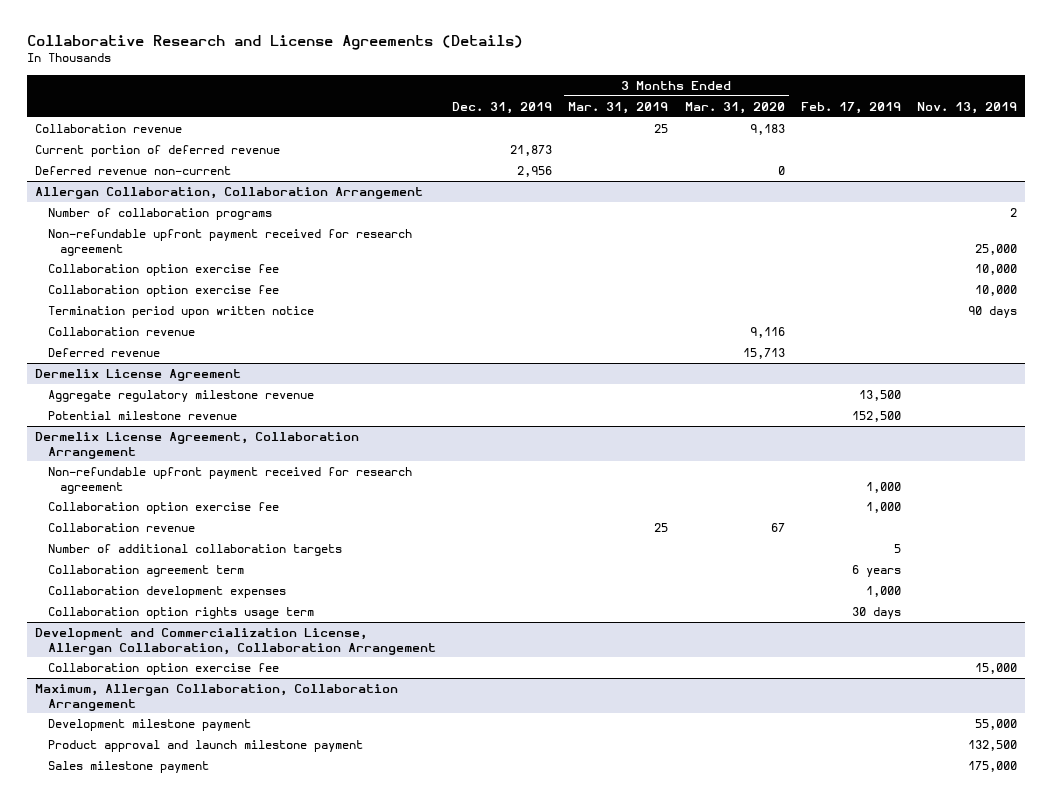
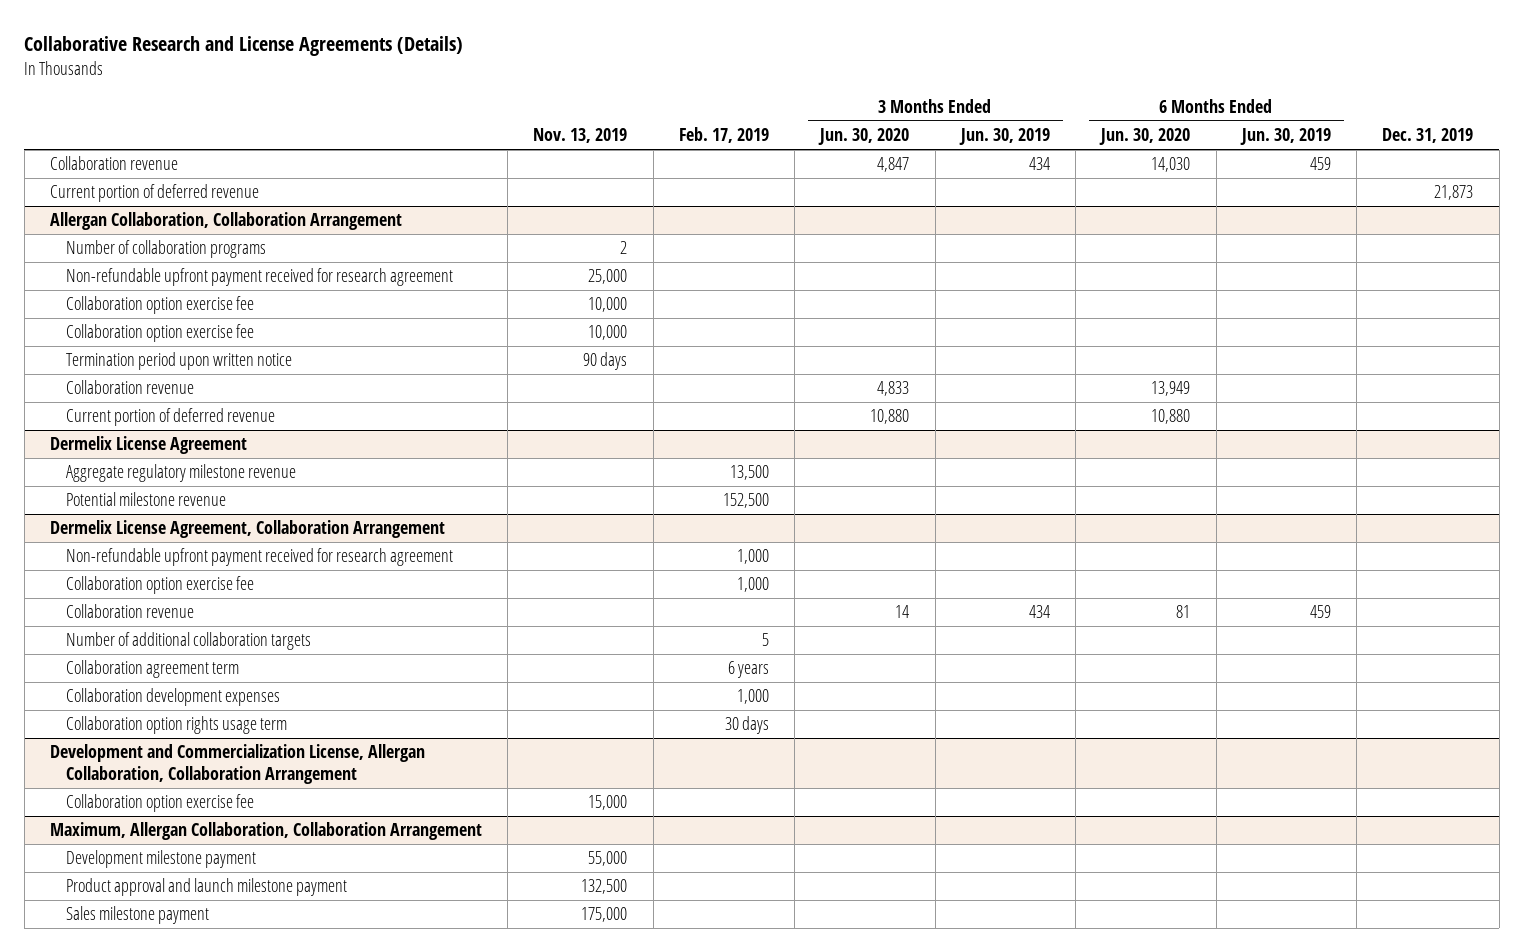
- | Dec. 31, 2019 | 3 Months Ended Mar. 31, 2019 | 3 Months Ended Mar. 31, 2020 | Feb. 17, 2019 | Nov. 13, 2019
+ | Nov. 13, 2019 | Feb. 17, 2019 | 3 Months Ended Jun. 30, 2020 | 3 Months Ended Jun. 30, 2019 | 6 Months Ended Jun. 30, 2020 | 6 Months Ended Jun. 30, 2019 | Dec. 31, 2019
- Deferred revenue non-current | 2,956 | | 0 | |
@ Allergan Collaboration, Collaboration Arrangement
- Deferred revenue | | | 15,713 | |
+ Current portion of deferred revenue | | | 10,880 | | 10,880 | |

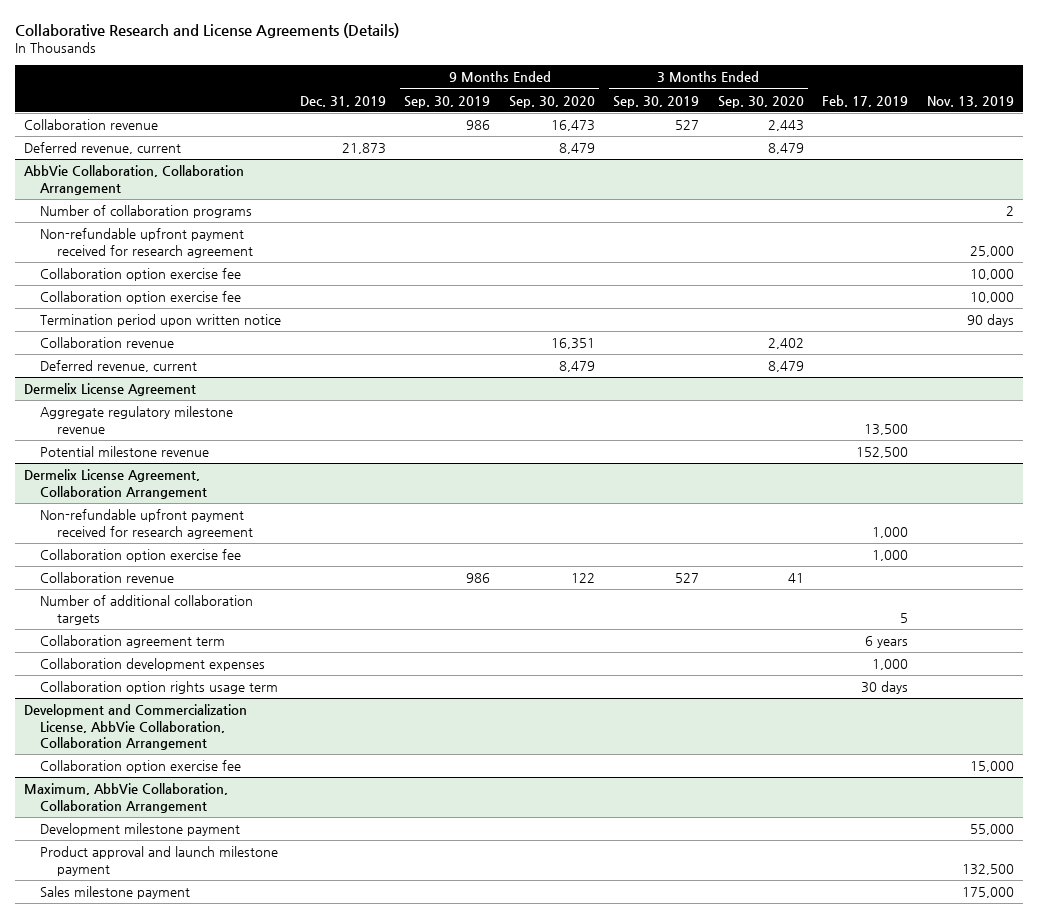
- | Nov. 13, 2019 | Feb. 17, 2019 | 3 Months Ended Jun. 30, 2020 | 3 Months Ended Jun. 30, 2019 | 6 Months Ended Jun. 30, 2020 | 6 Months Ended Jun. 30, 2019 | Dec. 31, 2019
+ | Dec. 31, 2019 | 9 Months Ended Sep. 30, 2019 | 9 Months Ended Sep. 30, 2020 | 3 Months Ended Sep. 30, 2019 | 3 Months Ended Sep. 30, 2020 | Feb. 17, 2019 | Nov. 13, 2019
- Current portion of deferred revenue | | | | | | | 21,873
- Allergan Collaboration, Collaboration Arrangement
+ Deferred revenue, current | 21,873 | | 8,479 | | 8,479 | |
+ AbbVie Collaboration, Collaboration Arrangement
- Current portion of deferred revenue | | | 10,880 | | 10,880 | |
+ Deferred revenue, current | | | 8,479 | | 8,479 | |
- Development and Commercialization License, Allergan Collaboration, Collaboration Arrangement
+ Development and Commercialization License, AbbVie Collaboration, Collaboration Arrangement
- Maximum, Allergan Collaboration, Collaboration Arrangement
+ Maximum, AbbVie Collaboration, Collaboration Arrangement

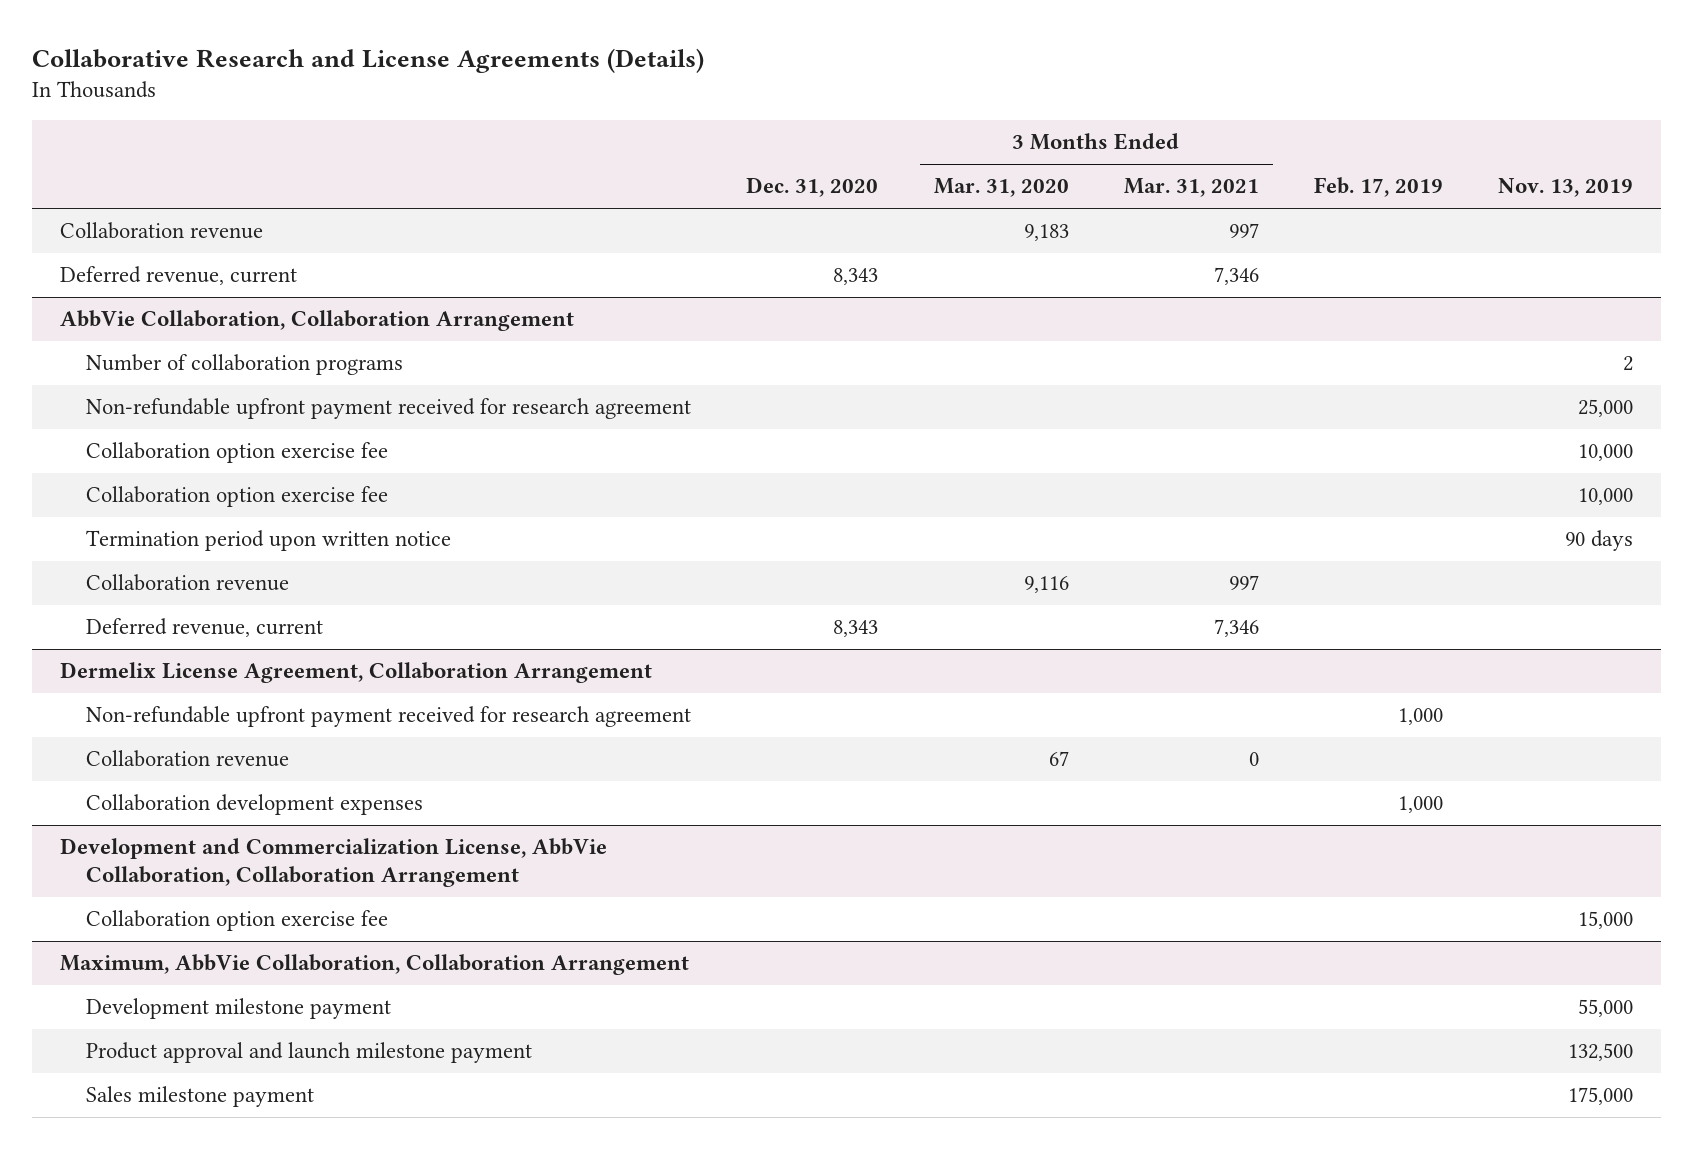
- | Dec. 31, 2019 | 9 Months Ended Sep. 30, 2019 | 9 Months Ended Sep. 30, 2020 | 3 Months Ended Sep. 30, 2019 | 3 Months Ended Sep. 30, 2020 | Feb. 17, 2019 | Nov. 13, 2019
+ | Dec. 31, 2020 | 3 Months Ended Mar. 31, 2020 | 3 Months Ended Mar. 31, 2021 | Feb. 17, 2019 | Nov. 13, 2019
- Dermelix License Agreement
- Aggregate regulatory milestone revenue | | | | | | 13,500 |
- Potential milestone revenue | | | | | | 152,500 |
@ Dermelix License Agreement, Collaboration Arrangement
- Collaboration option exercise fee | | | | | | 1,000 |
- Number of additional collaboration targets | | | | | | 5 |
- Collaboration agreement term | | | | | | 6 years |
- Collaboration option rights usage term | | | | | | 30 days |

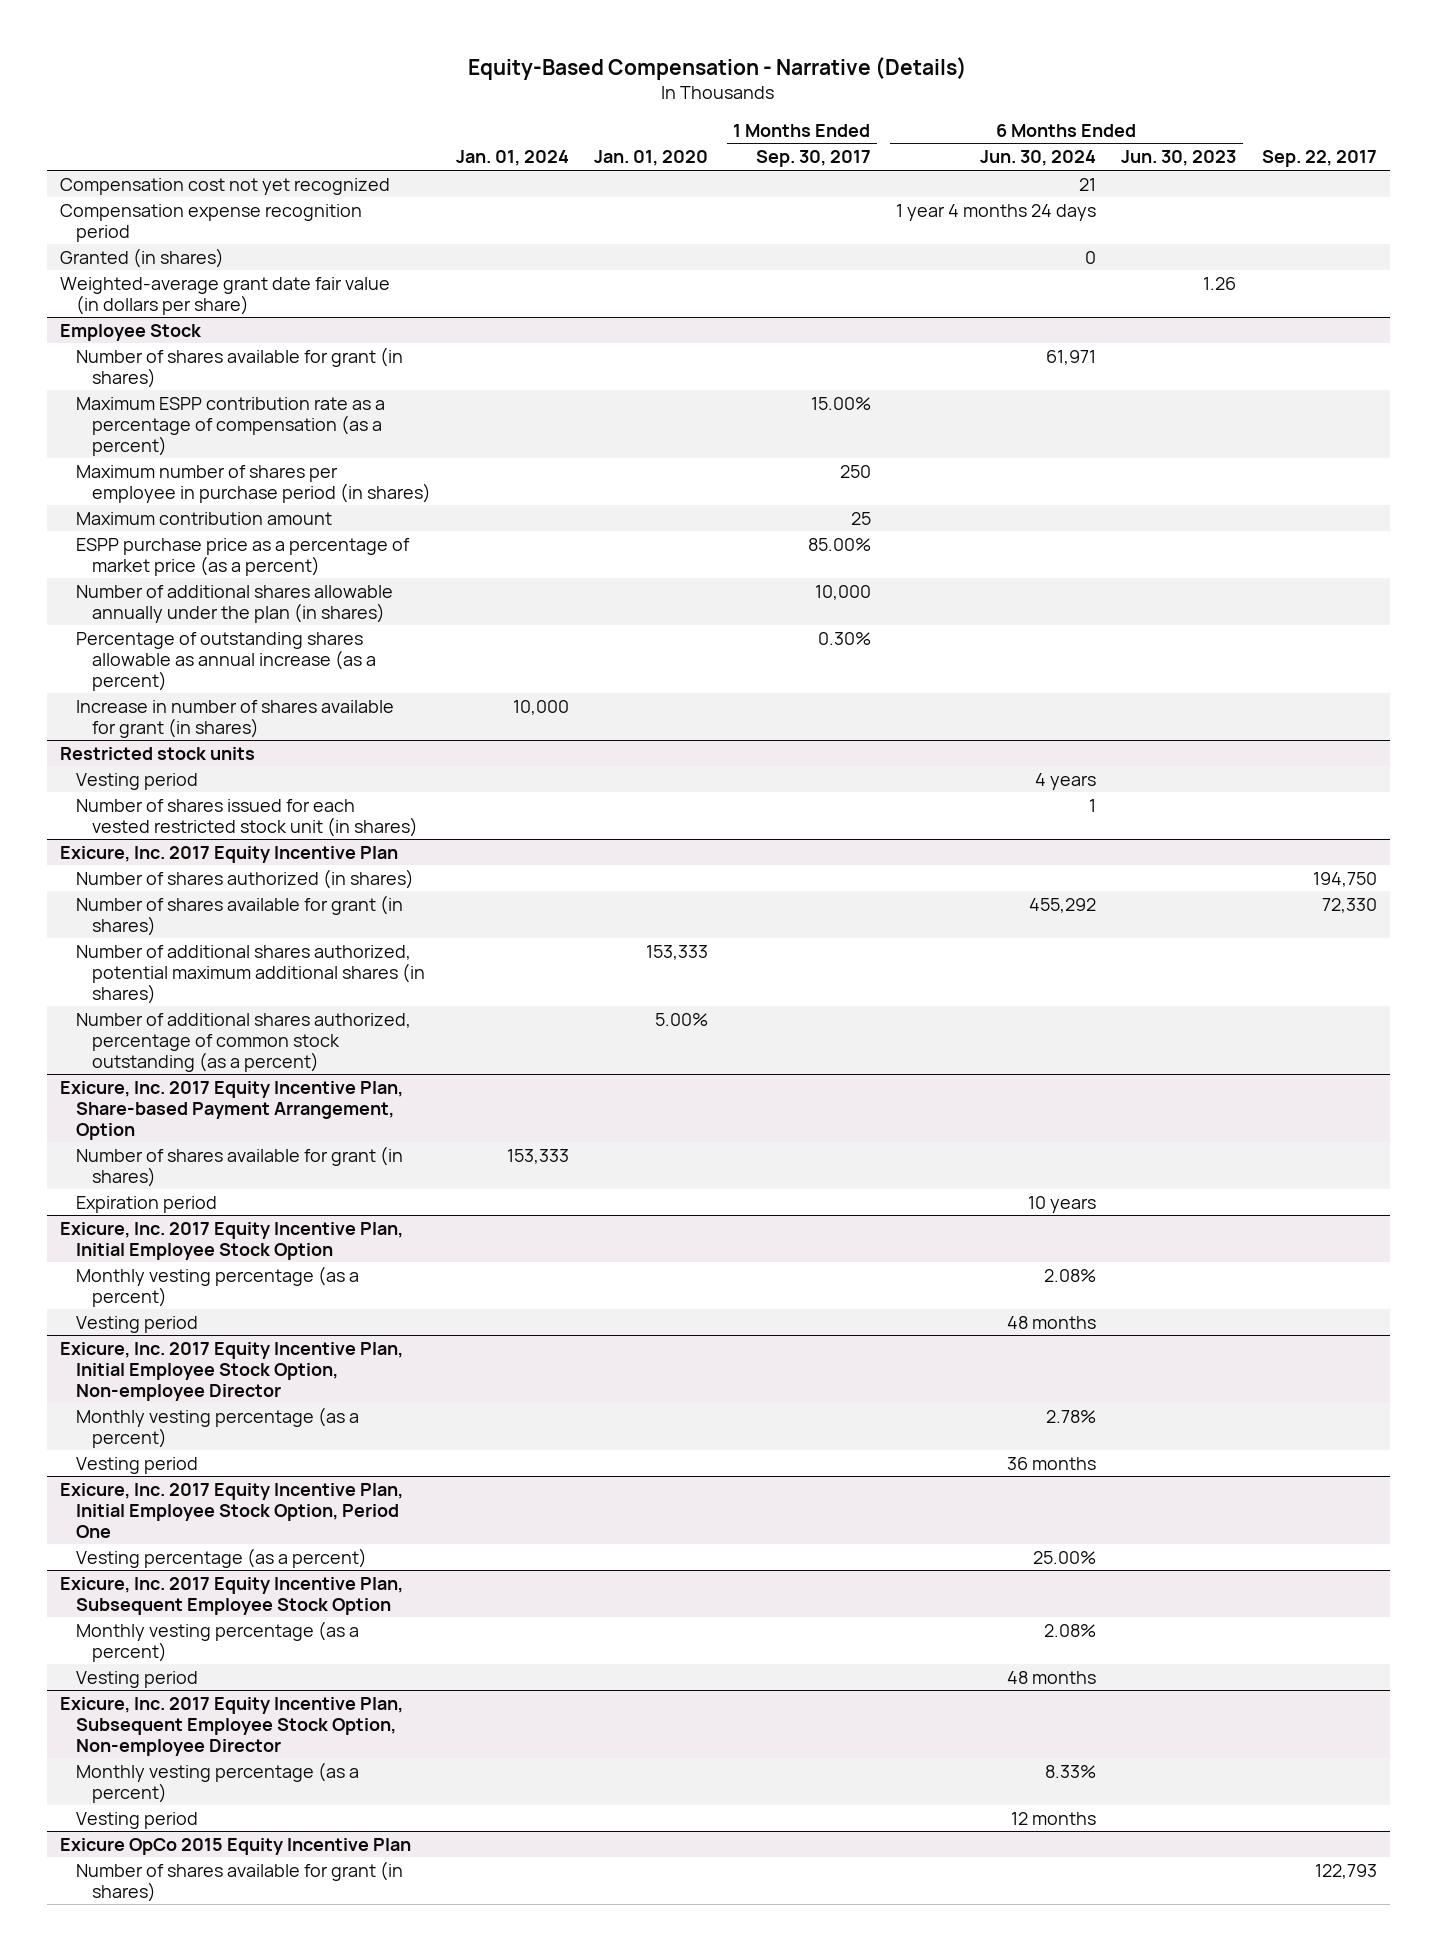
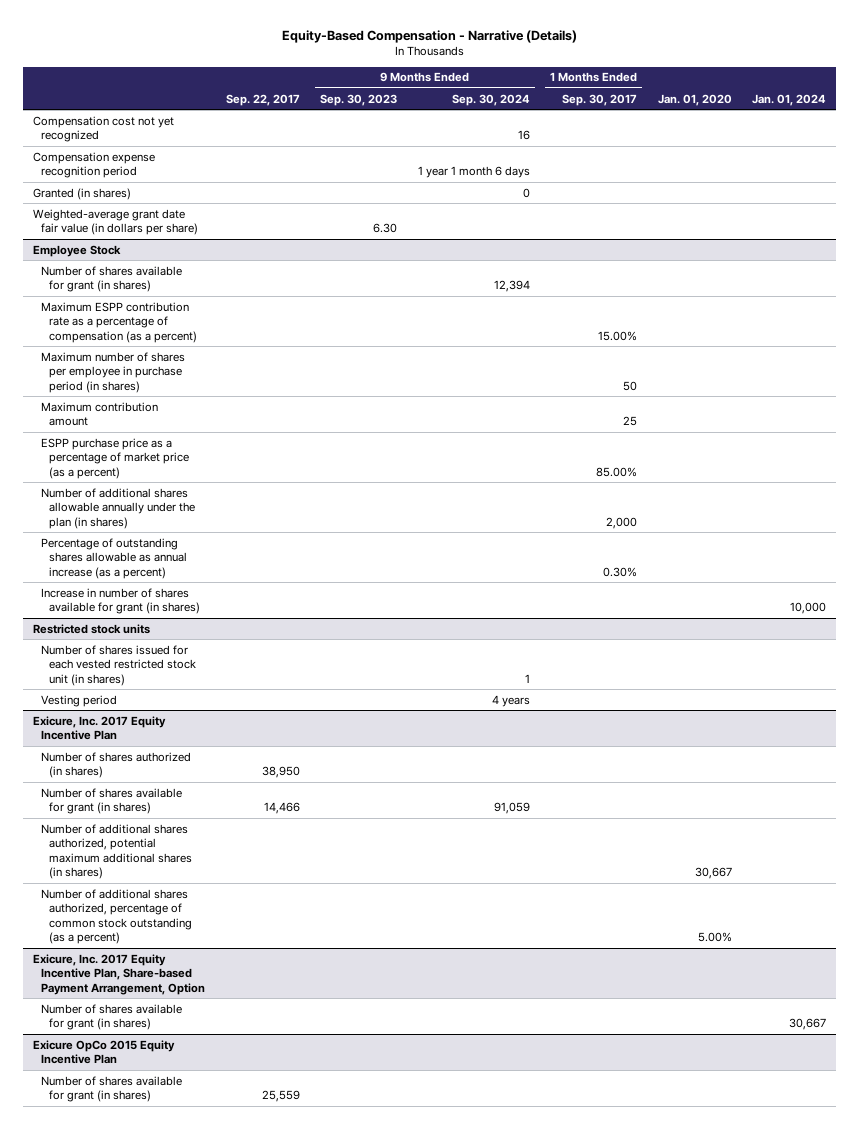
- | Jan. 01, 2024 | Jan. 01, 2020 | 1 Months Ended Sep. 30, 2017 | 6 Months Ended Jun. 30, 2024 | 6 Months Ended Jun. 30, 2023 | Sep. 22, 2017
+ | Sep. 22, 2017 | 9 Months Ended Sep. 30, 2023 | 9 Months Ended Sep. 30, 2024 | 1 Months Ended Sep. 30, 2017 | Jan. 01, 2020 | Jan. 01, 2024
@ Employee Stock
- Maximum number of shares per employee in purchase period (in shares) | | | 250 | | |
+ Maximum number of shares per employee in purchase period (in shares) | | | | 50 | |
- Number of additional shares allowable annually under the plan (in shares) | | | 10,000 | | |
+ Number of additional shares allowable annually under the plan (in shares) | | | | 2,000 | |
@ Restricted stock units
moved down: Vesting period | | | 4 years | | |
@ Exicure, Inc. 2017 Equity Incentive Plan
- Number of shares authorized (in shares) | | | | | | 194,750
- Number of shares available for grant (in shares) | | | | 455,292 | | 72,330
- Number of additional shares authorized, potential maximum additional shares (in shares) | | 153,333 | | | |
+ Number of shares authorized (in shares) | 38,950 | | | | |
+ Number of shares available for grant (in shares) | 14,466 | | 91,059 | | |
+ Number of additional shares authorized, potential maximum additional shares (in shares) | | | | | 30,667 |
@ Exicure, Inc. 2017 Equity Incentive Plan, Share-based Payment Arrangement, Option
- Number of shares available for grant (in shares) | 153,333 | | | | |
- Expiration period | | | | 10 years | |
- Exicure, Inc. 2017 Equity Incentive Plan, Initial Employee Stock Option
- Monthly vesting percentage (as a percent) | | | | 2.08% | |
- Vesting period | | | | 48 months | |
- Exicure, Inc. 2017 Equity Incentive Plan, Initial Employee Stock Option, Non-employee Director
- Monthly vesting percentage (as a percent) | | | | 2.78% | |
- Vesting period | | | | 36 months | |
- Exicure, Inc. 2017 Equity Incentive Plan, Initial Employee Stock Option, Period One
- Vesting percentage (as a percent) | | | | 25.00% | |
- Exicure, Inc. 2017 Equity Incentive Plan, Subsequent Employee Stock Option
- Monthly vesting percentage (as a percent) | | | | 2.08% | |
- Vesting period | | | | 48 months | |
- Exicure, Inc. 2017 Equity Incentive Plan, Subsequent Employee Stock Option, Non-employee Director
- Monthly vesting percentage (as a percent) | | | | 8.33% | |
- Vesting period | | | | 12 months | |
@ Exicure, Inc. 2017 Equity Incentive Plan, Share-based Payment Arrangement, Option
+ Number of shares available for grant (in shares) | | | | | | 30,667
@ Exicure OpCo 2015 Equity Incentive Plan
- Number of shares available for grant (in shares) | | | | | | 122,793
+ Number of shares available for grant (in shares) | 25,559 | | | | |

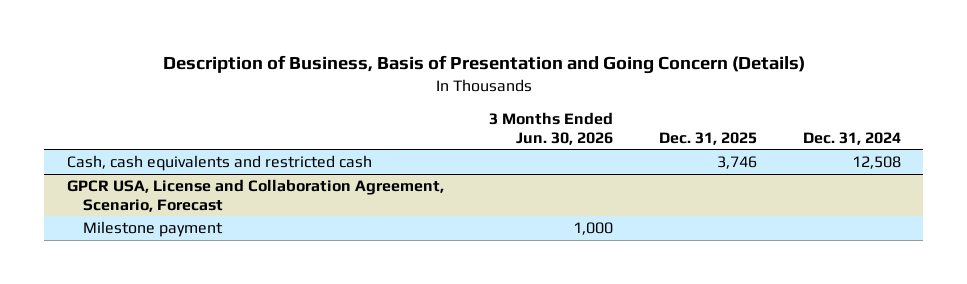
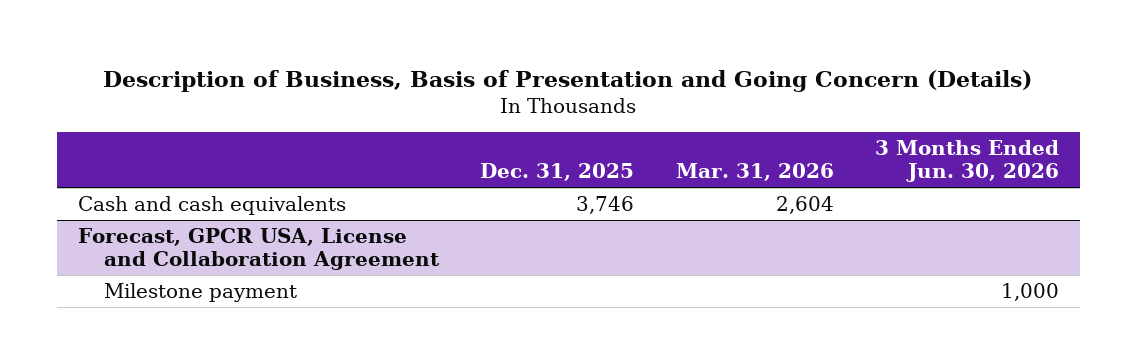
- | 3 Months Ended Jun. 30, 2026 | Dec. 31, 2025 | Dec. 31, 2024
+ | Dec. 31, 2025 | Mar. 31, 2026 | 3 Months Ended Jun. 30, 2026
- Cash, cash equivalents and restricted cash | | 3,746 | 12,508
- GPCR USA, License and Collaboration Agreement, Scenario, Forecast
+ Cash and cash equivalents | 3,746 | 2,604 |
+ Forecast, GPCR USA, License and Collaboration Agreement

